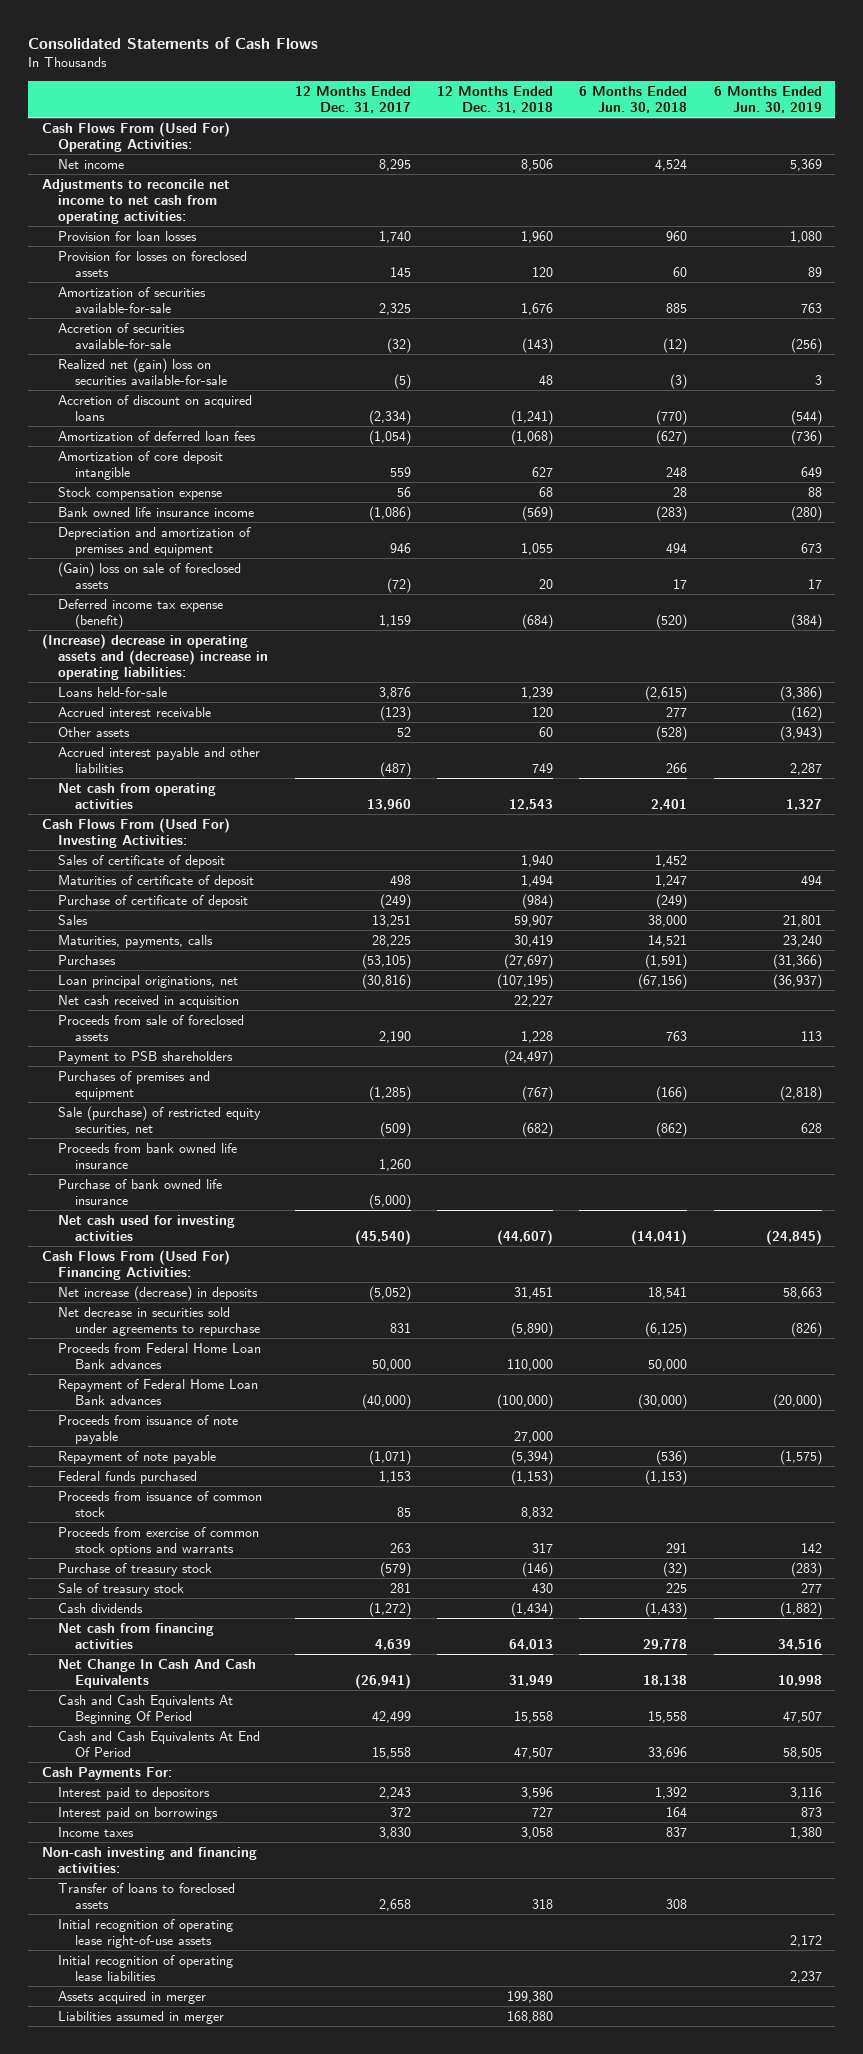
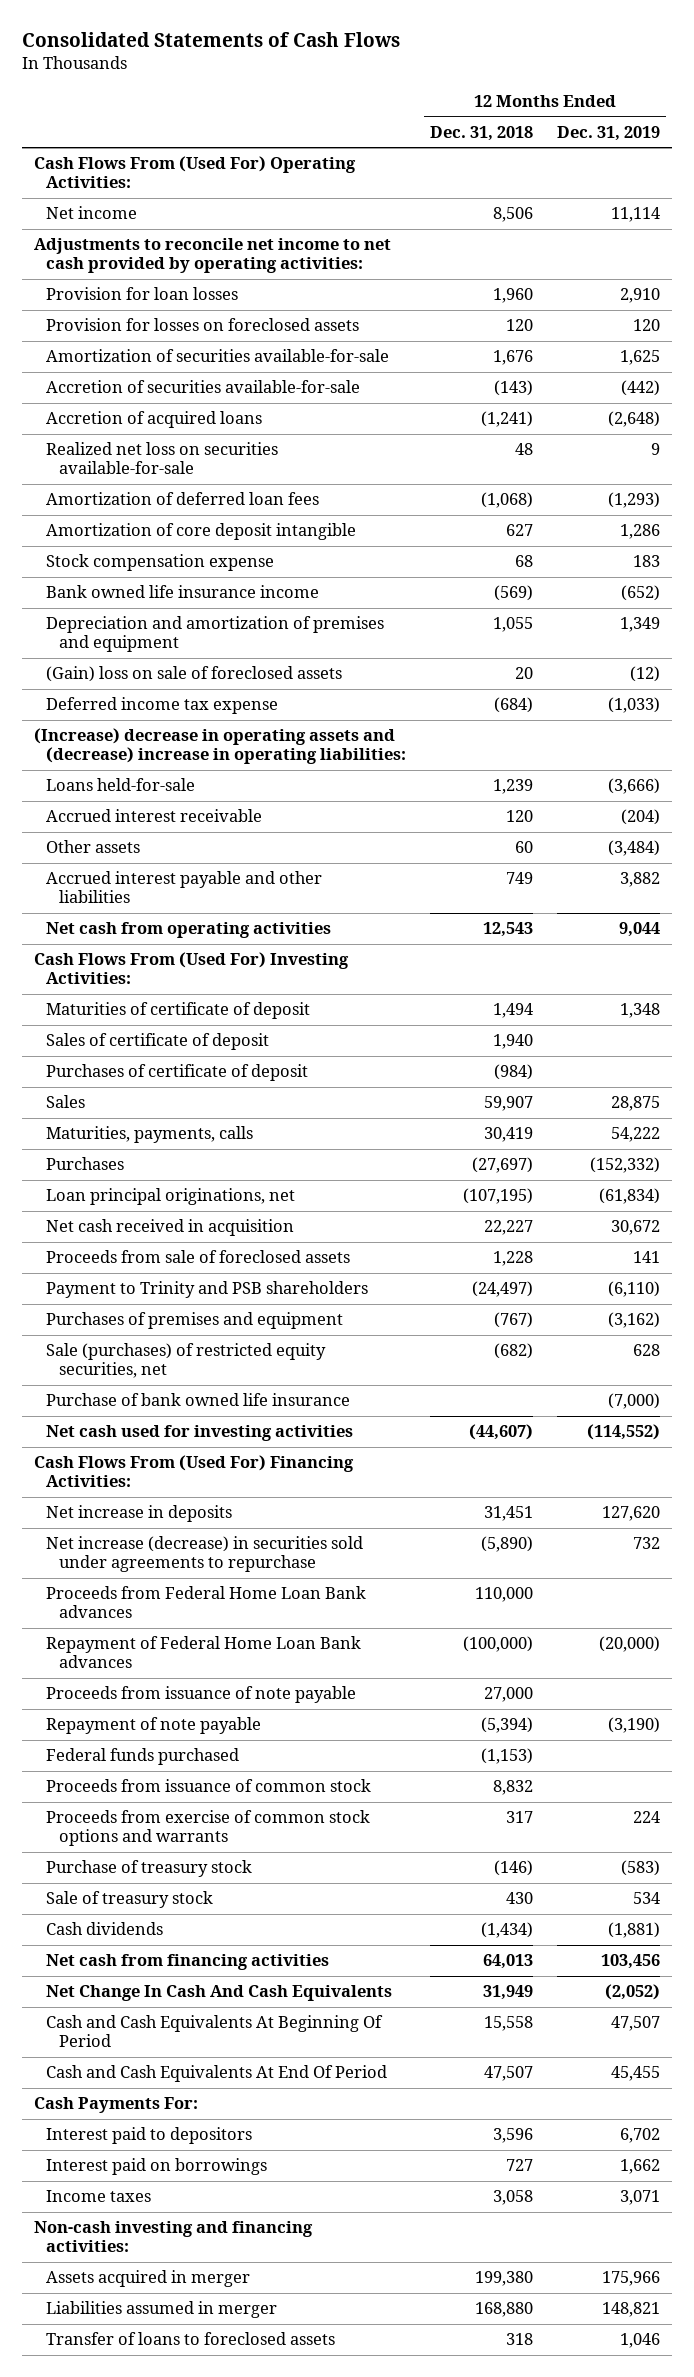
- | 12 Months Ended Dec. 31, 2017 | 12 Months Ended Dec. 31, 2018 | 6 Months Ended Jun. 30, 2018 | 6 Months Ended Jun. 30, 2019
+ | 12 Months Ended Dec. 31, 2018 | 12 Months Ended Dec. 31, 2019
- Adjustments to reconcile net income to net cash from operating activities:
+ Adjustments to reconcile net income to net cash provided by operating activities:
- Realized net (gain) loss on securities available-for-sale | (5) | 48 | (3) | 3
- Accretion of discount on acquired loans | (2,334) | (1,241) | (770) | (544)
+ Accretion of acquired loans | (1,241) | (2,648)
+ Realized net loss on securities available-for-sale | 48 | 9
- Deferred income tax expense (benefit) | 1,159 | (684) | (520) | (384)
+ Deferred income tax expense | (684) | (1,033)
- Purchase of certificate of deposit | (249) | (984) | (249) |
moved down: Sales of certificate of deposit | 1,940 |
+ Purchases of certificate of deposit | (984) |
- Payment to PSB shareholders | | (24,497) | |
+ Payment to Trinity and PSB shareholders | (24,497) | (6,110)
- Sale (purchase) of restricted equity securities, net | (509) | (682) | (862) | 628
- Proceeds from bank owned life insurance | 1,260 | | |
+ Sale (purchases) of restricted equity securities, net | (682) | 628
- Net increase (decrease) in deposits | (5,052) | 31,451 | 18,541 | 58,663
- Net decrease in securities sold under agreements to repurchase | 831 | (5,890) | (6,125) | (826)
+ Net increase in deposits | 31,451 | 127,620
+ Net increase (decrease) in securities sold under agreements to repurchase | (5,890) | 732
- Initial recognition of operating lease right-of-use assets | | | | 2,172
- Initial recognition of operating lease liabilities | | | | 2,237
moved down: Transfer of loans to foreclosed assets | 318 | 1,046

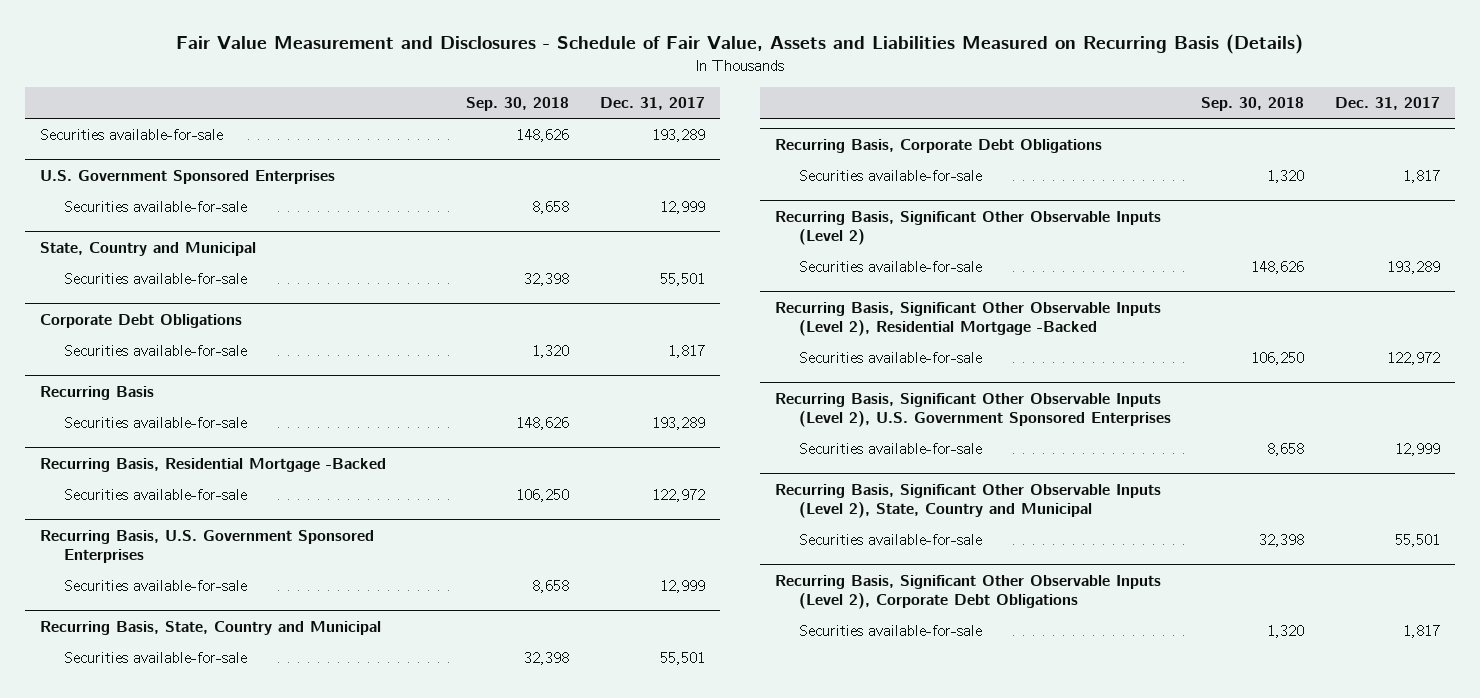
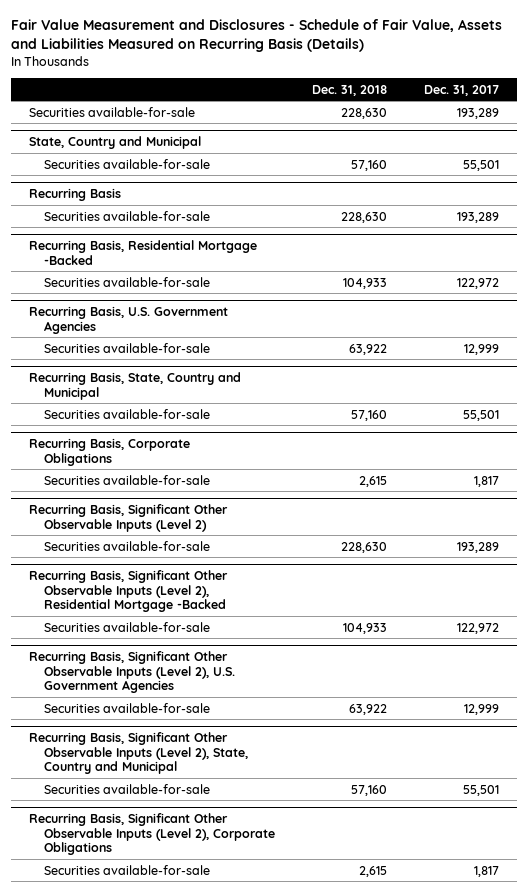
- | Sep. 30, 2018 | Dec. 31, 2017
+ | Dec. 31, 2018 | Dec. 31, 2017
- U.S. Government Sponsored Enterprises
- Securities available-for-sale | 8,658 | 12,999
- Corporate Debt Obligations
- Securities available-for-sale | 1,320 | 1,817
- Recurring Basis, U.S. Government Sponsored Enterprises
+ Recurring Basis, U.S. Government Agencies
- Recurring Basis, Corporate Debt Obligations
+ Recurring Basis, Corporate Obligations
- Recurring Basis, Significant Other Observable Inputs (Level 2), U.S. Government Sponsored Enterprises
+ Recurring Basis, Significant Other Observable Inputs (Level 2), U.S. Government Agencies
- Recurring Basis, Significant Other Observable Inputs (Level 2), Corporate Debt Obligations
+ Recurring Basis, Significant Other Observable Inputs (Level 2), Corporate Obligations

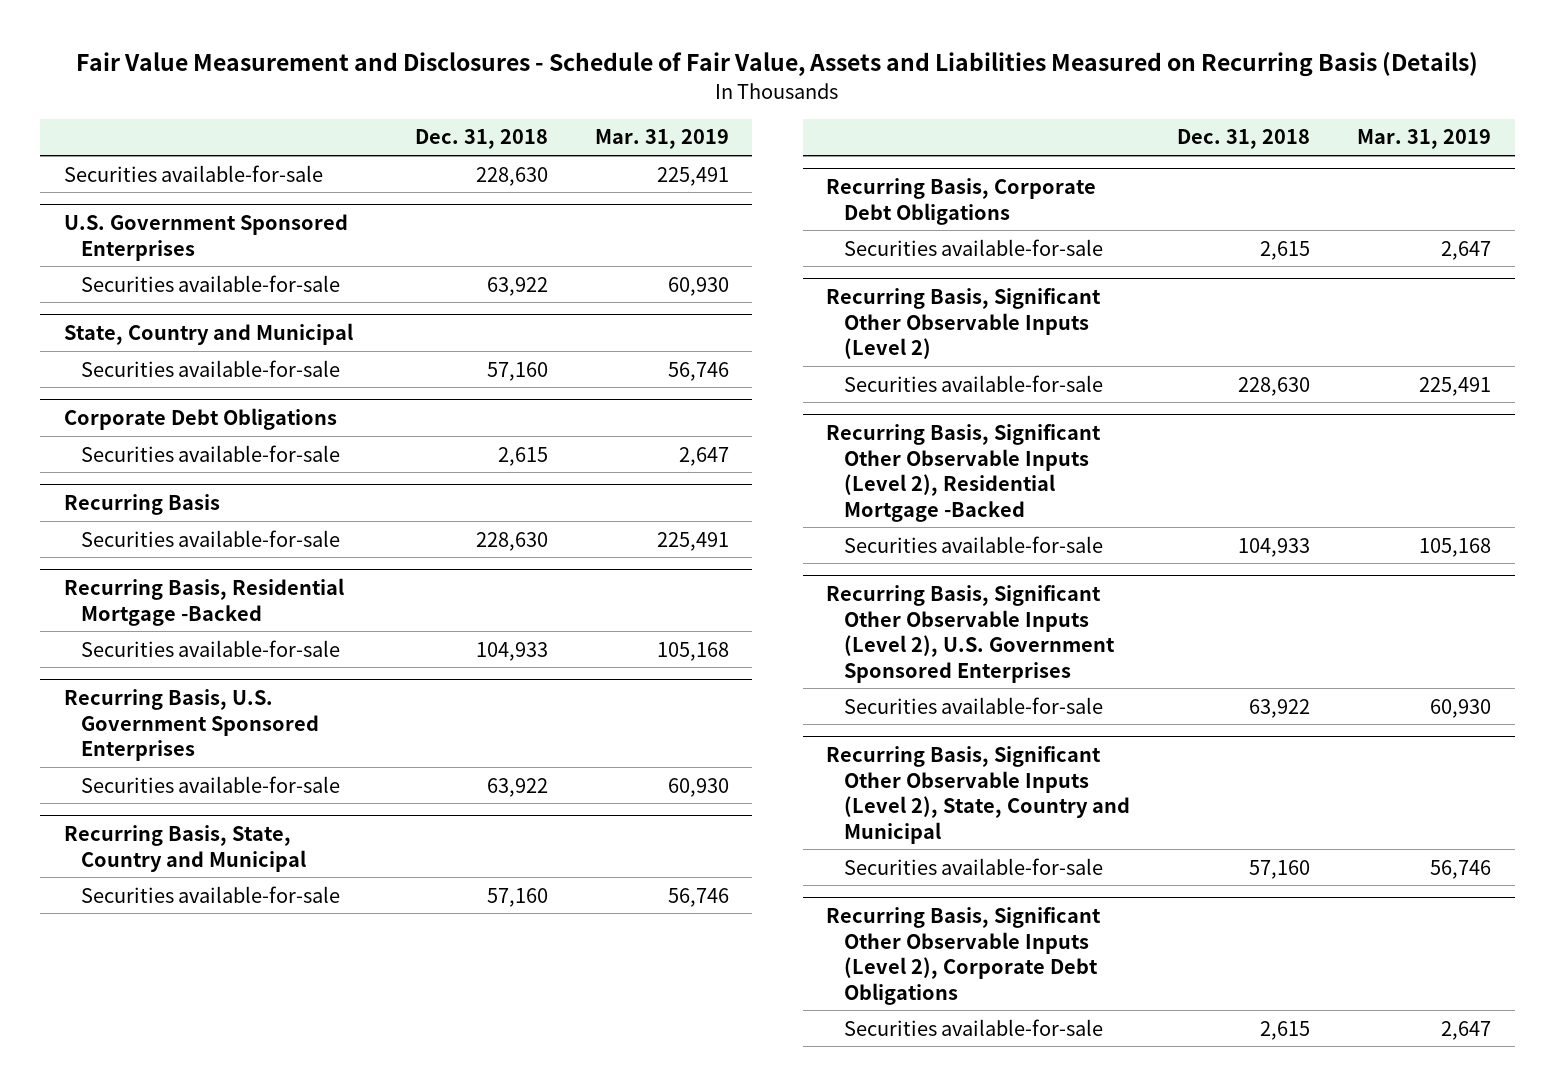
- | Dec. 31, 2018 | Dec. 31, 2017
+ | Dec. 31, 2018 | Mar. 31, 2019
+ U.S. Government Sponsored Enterprises
+ Securities available-for-sale | 63,922 | 60,930
+ Corporate Debt Obligations
+ Securities available-for-sale | 2,615 | 2,647
- Recurring Basis, U.S. Government Agencies
+ Recurring Basis, U.S. Government Sponsored Enterprises
- Recurring Basis, Corporate Obligations
+ Recurring Basis, Corporate Debt Obligations
- Recurring Basis, Significant Other Observable Inputs (Level 2), U.S. Government Agencies
+ Recurring Basis, Significant Other Observable Inputs (Level 2), U.S. Government Sponsored Enterprises
- Recurring Basis, Significant Other Observable Inputs (Level 2), Corporate Obligations
+ Recurring Basis, Significant Other Observable Inputs (Level 2), Corporate Debt Obligations

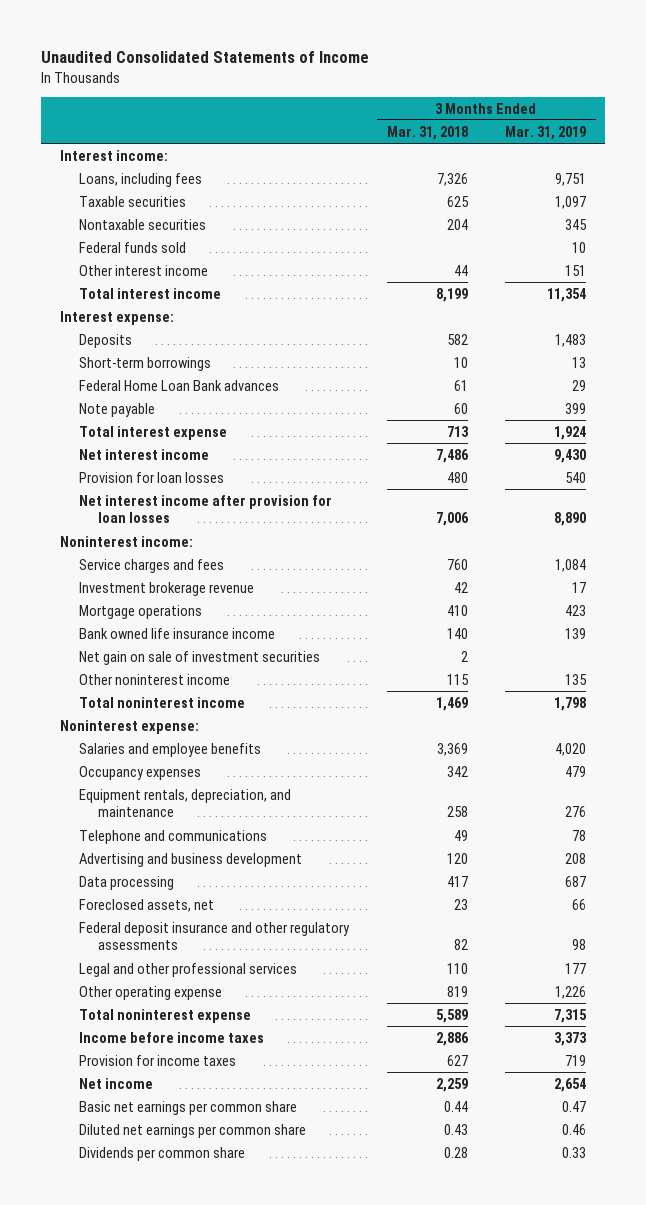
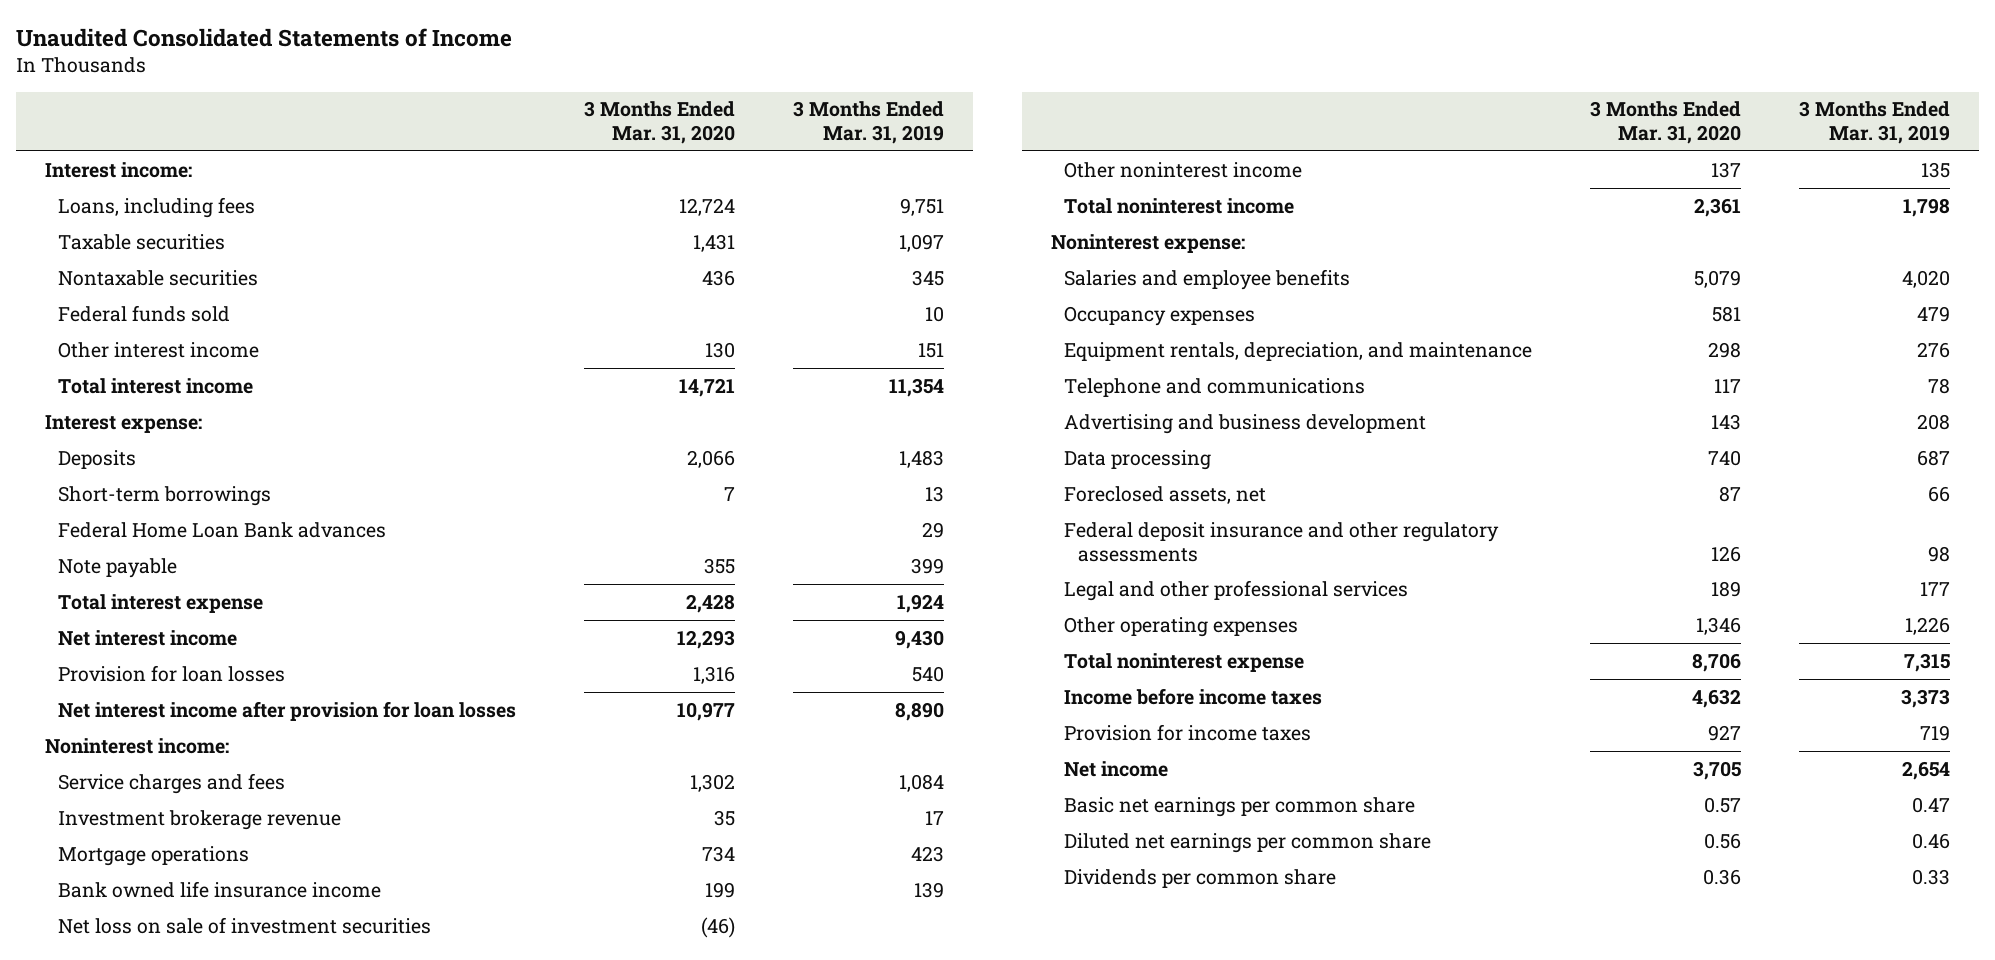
- | 3 Months Ended Mar. 31, 2018 | 3 Months Ended Mar. 31, 2019
+ | 3 Months Ended Mar. 31, 2020 | 3 Months Ended Mar. 31, 2019
- Net gain on sale of investment securities | 2 |
+ Net loss on sale of investment securities | (46) |
- Other operating expense | 819 | 1,226
+ Other operating expenses | 1,346 | 1,226

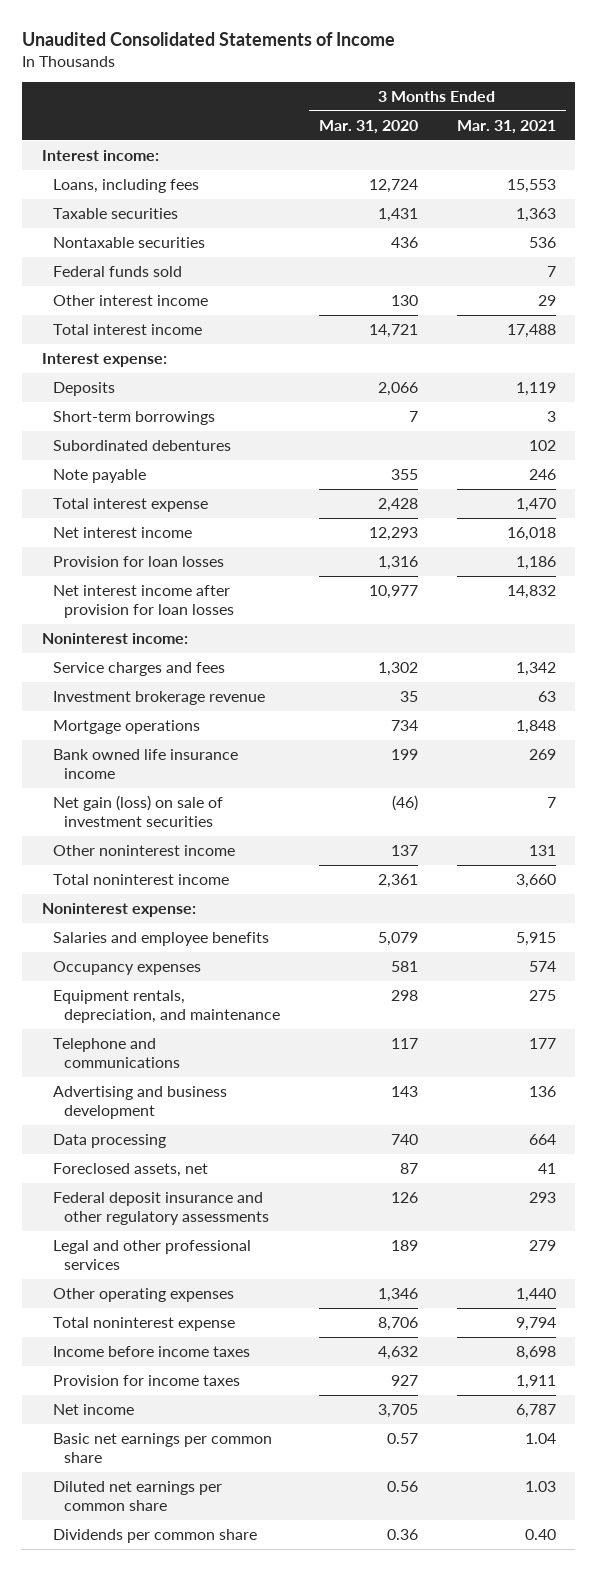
- | 3 Months Ended Mar. 31, 2020 | 3 Months Ended Mar. 31, 2019
+ | 3 Months Ended Mar. 31, 2020 | 3 Months Ended Mar. 31, 2021
- Federal Home Loan Bank advances | | 29
+ Subordinated debentures | | 102
- Net loss on sale of investment securities | (46) |
+ Net gain (loss) on sale of investment securities | (46) | 7

